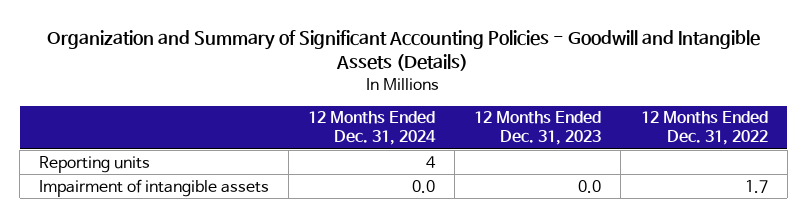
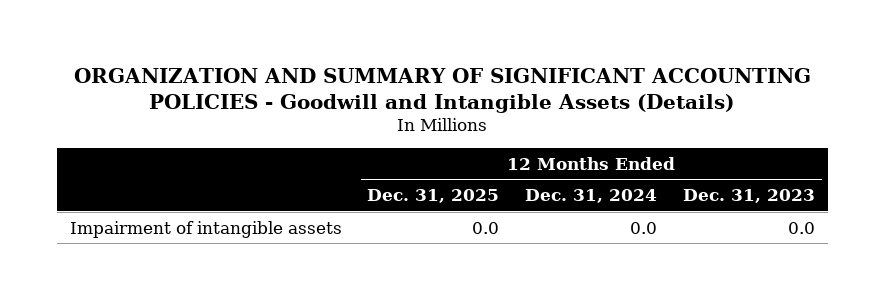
- Organization and Summary of Significant Accounting Policies - Goodwill and Intangible Assets (Details)
+ ORGANIZATION AND SUMMARY OF SIGNIFICANT ACCOUNTING POLICIES - Goodwill and Intangible Assets (Details)
- | 12 Months Ended Dec. 31, 2024 | 12 Months Ended Dec. 31, 2023 | 12 Months Ended Dec. 31, 2022
+ | 12 Months Ended Dec. 31, 2025 | 12 Months Ended Dec. 31, 2024 | 12 Months Ended Dec. 31, 2023
- Reporting units | 4 | |

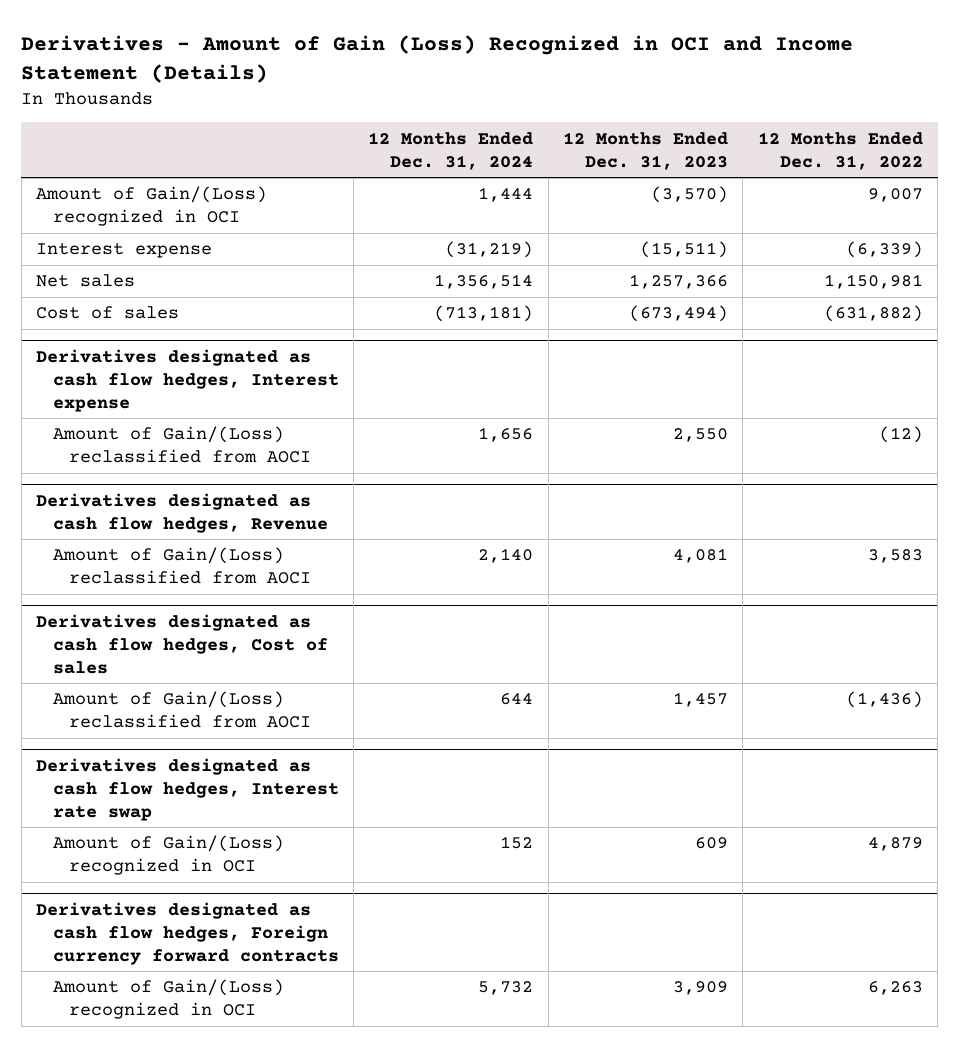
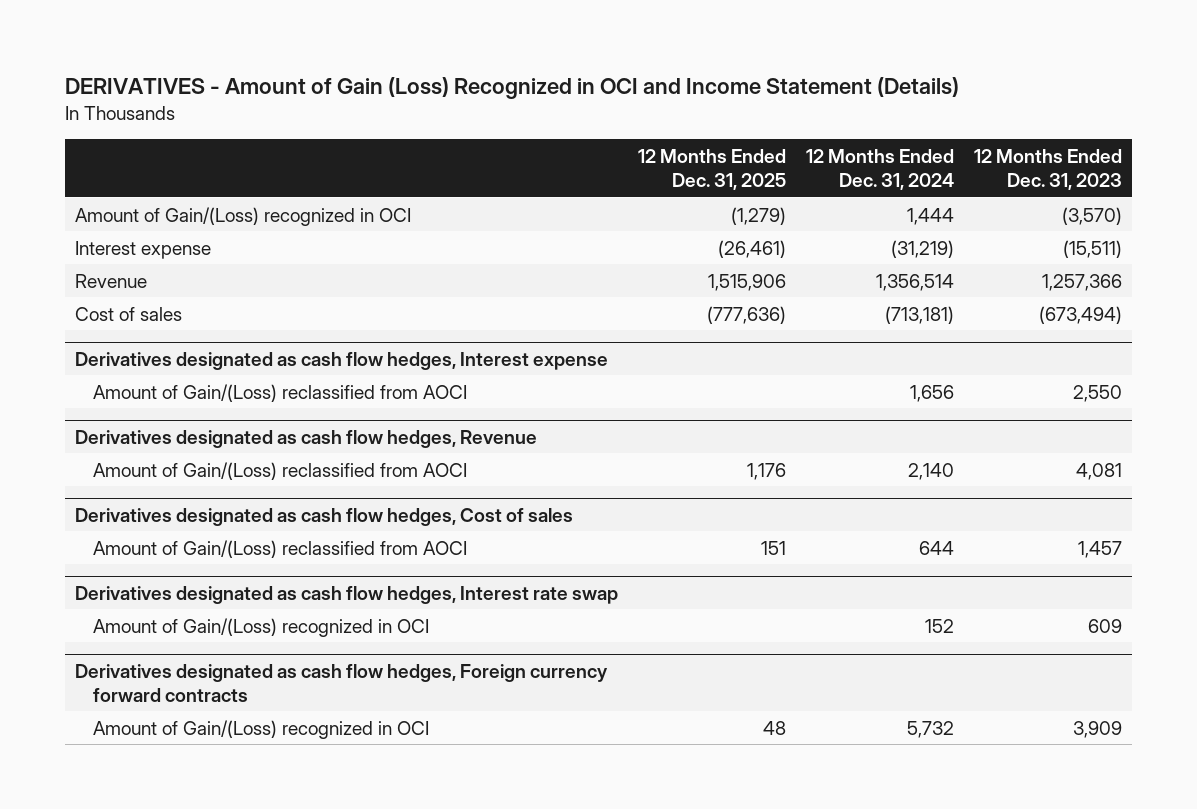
- Derivatives - Amount of Gain (Loss) Recognized in OCI and Income Statement (Details)
+ DERIVATIVES - Amount of Gain (Loss) Recognized in OCI and Income Statement (Details)
- | 12 Months Ended Dec. 31, 2024 | 12 Months Ended Dec. 31, 2023 | 12 Months Ended Dec. 31, 2022
+ | 12 Months Ended Dec. 31, 2025 | 12 Months Ended Dec. 31, 2024 | 12 Months Ended Dec. 31, 2023
- Net sales | 1,356,514 | 1,257,366 | 1,150,981
+ Revenue | 1,515,906 | 1,356,514 | 1,257,366

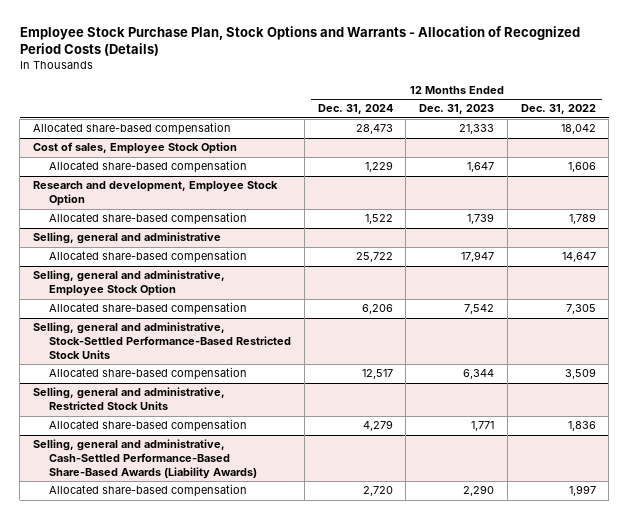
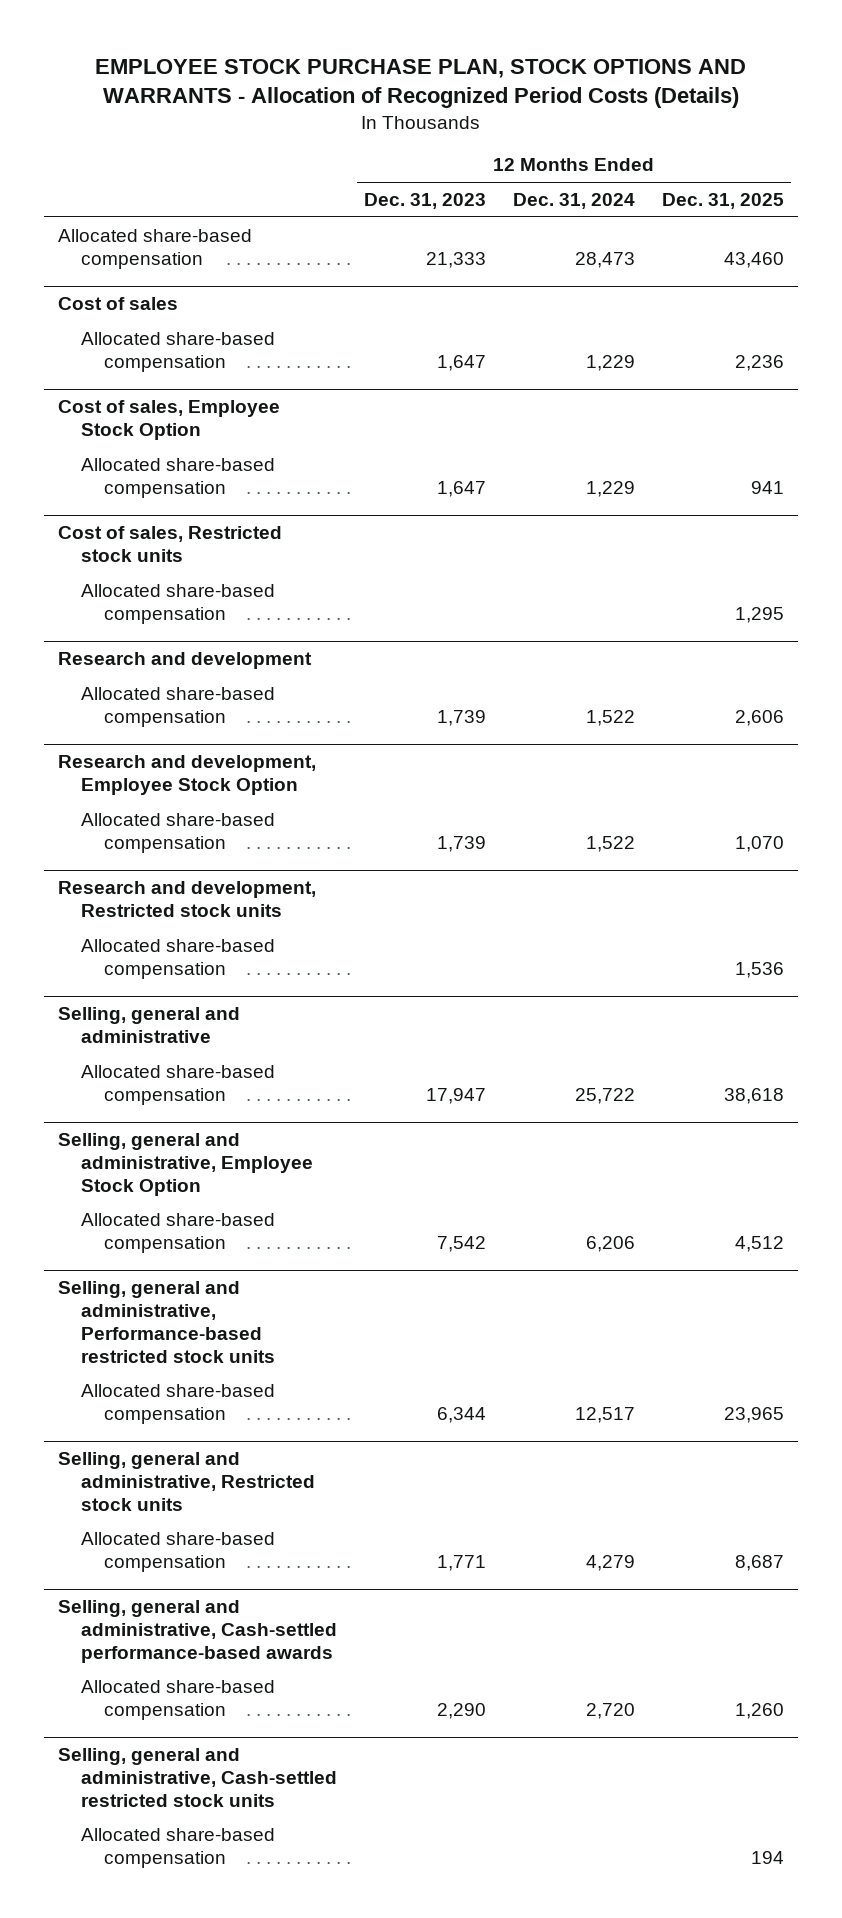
- Employee Stock Purchase Plan, Stock Options and Warrants - Allocation of Recognized Period Costs (Details)
+ EMPLOYEE STOCK PURCHASE PLAN, STOCK OPTIONS AND WARRANTS - Allocation of Recognized Period Costs (Details)
- | 12 Months Ended Dec. 31, 2024 | 12 Months Ended Dec. 31, 2023 | 12 Months Ended Dec. 31, 2022
+ | 12 Months Ended Dec. 31, 2023 | 12 Months Ended Dec. 31, 2024 | 12 Months Ended Dec. 31, 2025
+ Cost of sales
+ Allocated share-based compensation | 1,647 | 1,229 | 2,236
+ Cost of sales, Restricted stock units
+ Allocated share-based compensation | | | 1,295
+ Research and development
+ Allocated share-based compensation | 1,739 | 1,522 | 2,606
+ Research and development, Restricted stock units
+ Allocated share-based compensation | | | 1,536
- Selling, general and administrative, Stock-Settled Performance-Based Restricted Stock Units
+ Selling, general and administrative, Performance-based restricted stock units
- Selling, general and administrative, Restricted Stock Units
+ Selling, general and administrative, Restricted stock units
- Selling, general and administrative, Cash-Settled Performance-Based Share-Based Awards (Liability Awards)
+ Selling, general and administrative, Cash-settled performance-based awards
+ Selling, general and administrative, Cash-settled restricted stock units
+ Allocated share-based compensation | | | 194

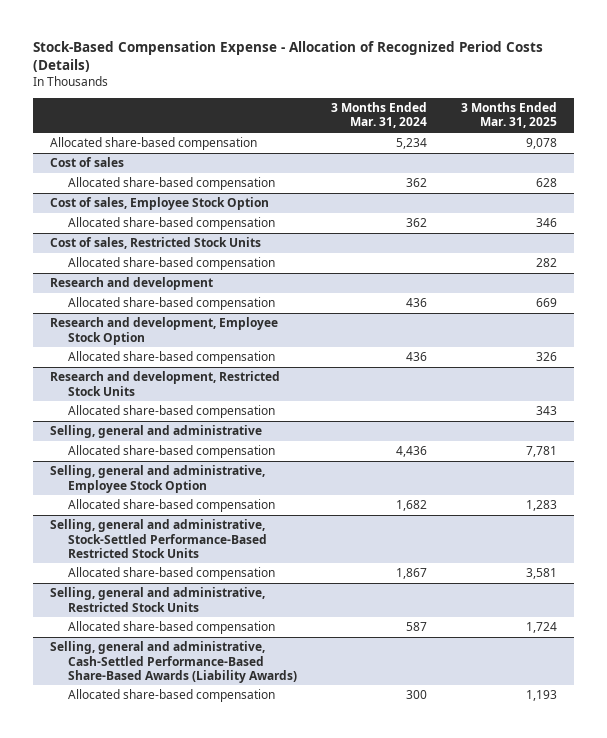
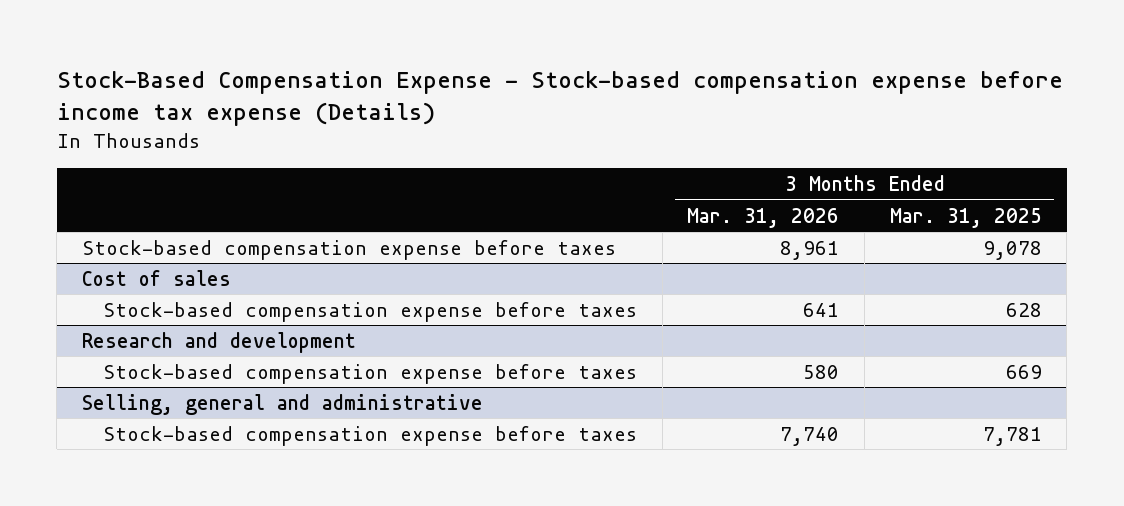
- Stock-Based Compensation Expense - Allocation of Recognized Period Costs (Details)
+ Stock-Based Compensation Expense - Stock-based compensation expense before income tax expense (Details)
- | 3 Months Ended Mar. 31, 2024 | 3 Months Ended Mar. 31, 2025
+ | 3 Months Ended Mar. 31, 2026 | 3 Months Ended Mar. 31, 2025
- Allocated share-based compensation | 5,234 | 9,078
+ Stock-based compensation expense before taxes | 8,961 | 9,078
@ Cost of sales
- Allocated share-based compensation | 362 | 628
- Cost of sales, Employee Stock Option
- Allocated share-based compensation | 362 | 346
- Cost of sales, Restricted Stock Units
- Allocated share-based compensation | | 282
@ Cost of sales
+ Stock-based compensation expense before taxes | 641 | 628
@ Research and development
- Allocated share-based compensation | 436 | 669
- Research and development, Employee Stock Option
- Allocated share-based compensation | 436 | 326
- Research and development, Restricted Stock Units
- Allocated share-based compensation | | 343
@ Research and development
+ Stock-based compensation expense before taxes | 580 | 669
@ Selling, general and administrative
- Allocated share-based compensation | 4,436 | 7,781
- Selling, general and administrative, Employee Stock Option
- Allocated share-based compensation | 1,682 | 1,283
- Selling, general and administrative, Stock-Settled Performance-Based Restricted Stock Units
- Allocated share-based compensation | 1,867 | 3,581
- Selling, general and administrative, Restricted Stock Units
- Allocated share-based compensation | 587 | 1,724
- Selling, general and administrative, Cash-Settled Performance-Based Share-Based Awards (Liability Awards)
- Allocated share-based compensation | 300 | 1,193
@ Selling, general and administrative
+ Stock-based compensation expense before taxes | 7,740 | 7,781

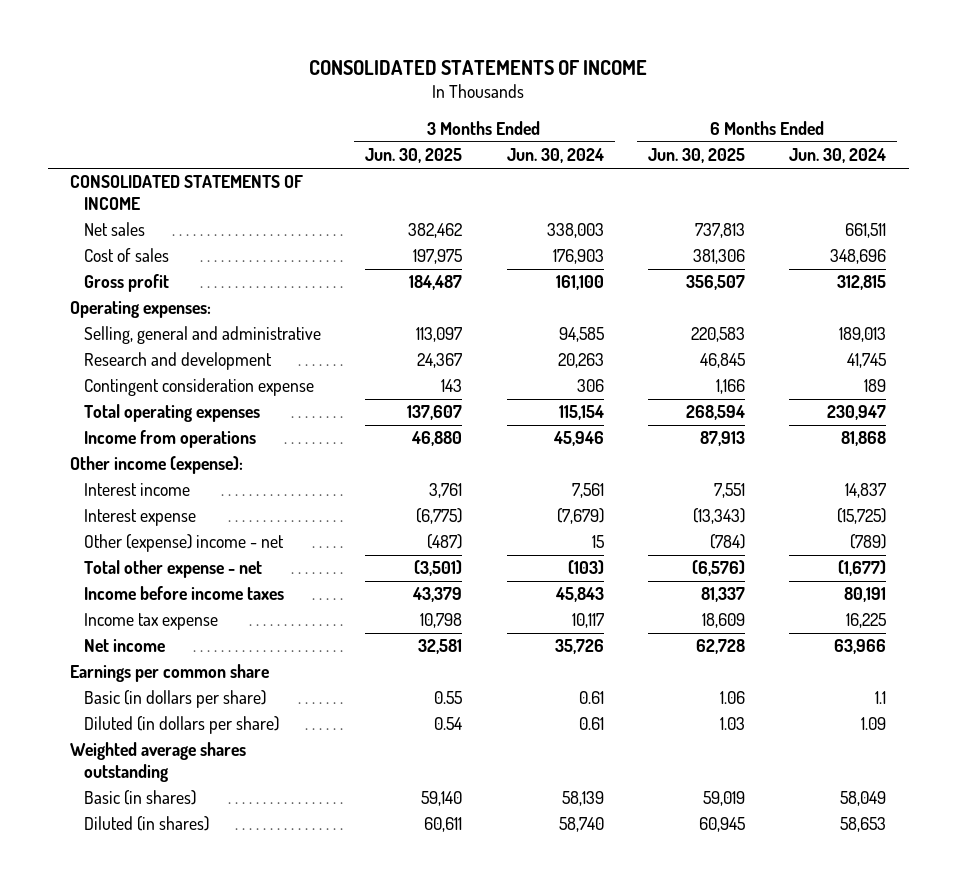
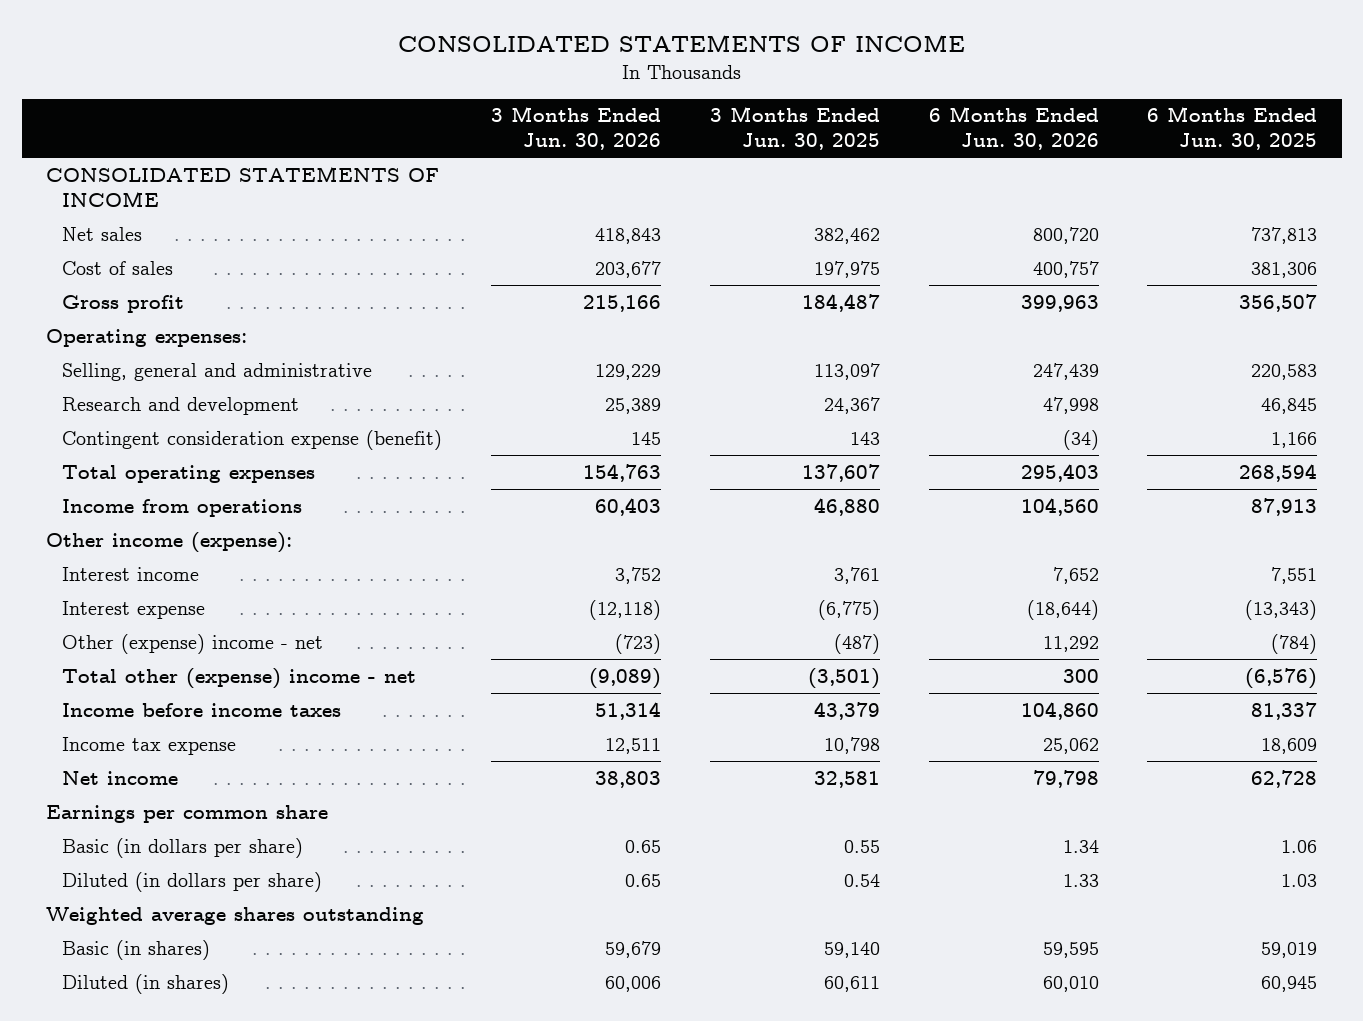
- | 3 Months Ended Jun. 30, 2025 | 3 Months Ended Jun. 30, 2024 | 6 Months Ended Jun. 30, 2025 | 6 Months Ended Jun. 30, 2024
+ | 3 Months Ended Jun. 30, 2026 | 3 Months Ended Jun. 30, 2025 | 6 Months Ended Jun. 30, 2026 | 6 Months Ended Jun. 30, 2025
- Contingent consideration expense | 143 | 306 | 1,166 | 189
+ Contingent consideration expense (benefit) | 145 | 143 | (34) | 1,166
- Total other expense - net | (3,501) | (103) | (6,576) | (1,677)
+ Total other (expense) income - net | (9,089) | (3,501) | 300 | (6,576)

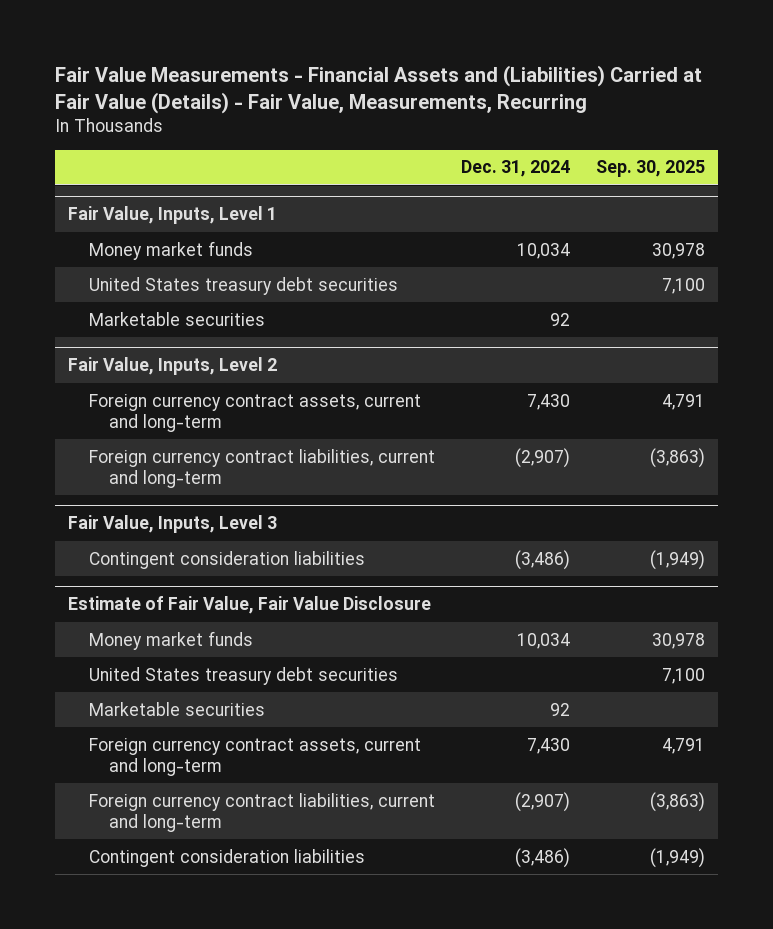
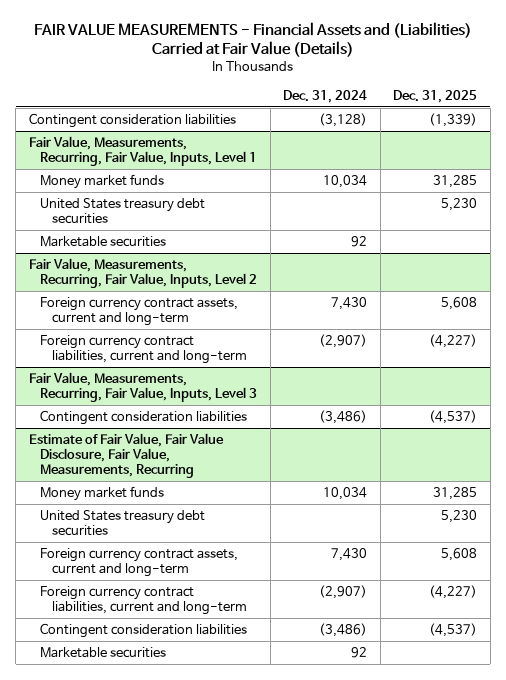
- Fair Value Measurements - Financial Assets and (Liabilities) Carried at Fair Value (Details) - Fair Value, Measurements, Recurring
+ FAIR VALUE MEASUREMENTS - Financial Assets and (Liabilities) Carried at Fair Value (Details)
- | Dec. 31, 2024 | Sep. 30, 2025
+ | Dec. 31, 2024 | Dec. 31, 2025
- Fair Value, Inputs, Level 1
+ Contingent consideration liabilities | (3,128) | (1,339)
+ Fair Value, Measurements, Recurring, Fair Value, Inputs, Level 1
- Fair Value, Inputs, Level 2
+ Fair Value, Measurements, Recurring, Fair Value, Inputs, Level 2
- Fair Value, Inputs, Level 3
+ Fair Value, Measurements, Recurring, Fair Value, Inputs, Level 3
- Estimate of Fair Value, Fair Value Disclosure
+ Estimate of Fair Value, Fair Value Disclosure, Fair Value, Measurements, Recurring
- Marketable securities | 92 |
+ Marketable securities | 92 |

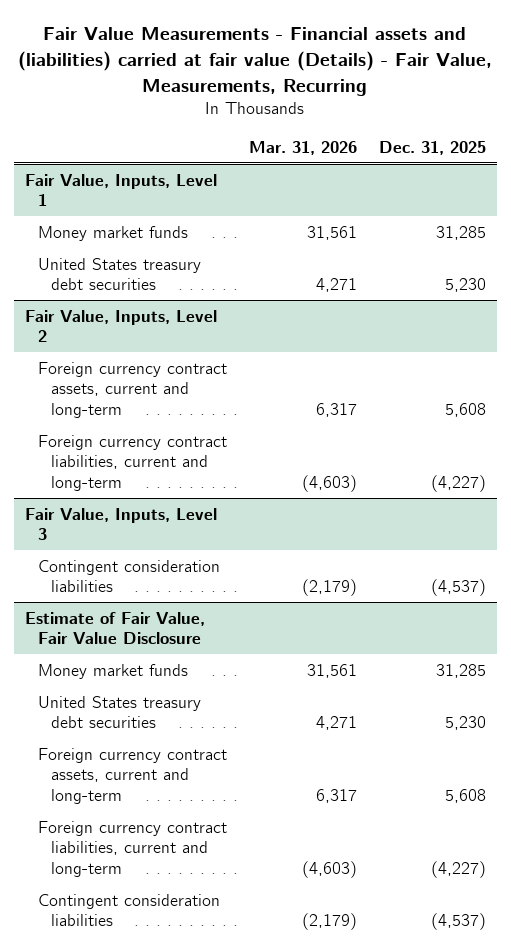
- FAIR VALUE MEASUREMENTS - Financial Assets and (Liabilities) Carried at Fair Value (Details)
+ Fair Value Measurements - Financial assets and (liabilities) carried at fair value (Details) - Fair Value, Measurements, Recurring
- | Dec. 31, 2024 | Dec. 31, 2025
+ | Mar. 31, 2026 | Dec. 31, 2025
- Contingent consideration liabilities | (3,128) | (1,339)
- Fair Value, Measurements, Recurring, Fair Value, Inputs, Level 1
+ Fair Value, Inputs, Level 1
- Marketable securities | 92 |
- Fair Value, Measurements, Recurring, Fair Value, Inputs, Level 2
+ Fair Value, Inputs, Level 2
- Fair Value, Measurements, Recurring, Fair Value, Inputs, Level 3
+ Fair Value, Inputs, Level 3
- Estimate of Fair Value, Fair Value Disclosure, Fair Value, Measurements, Recurring
+ Estimate of Fair Value, Fair Value Disclosure
- Marketable securities | 92 |

